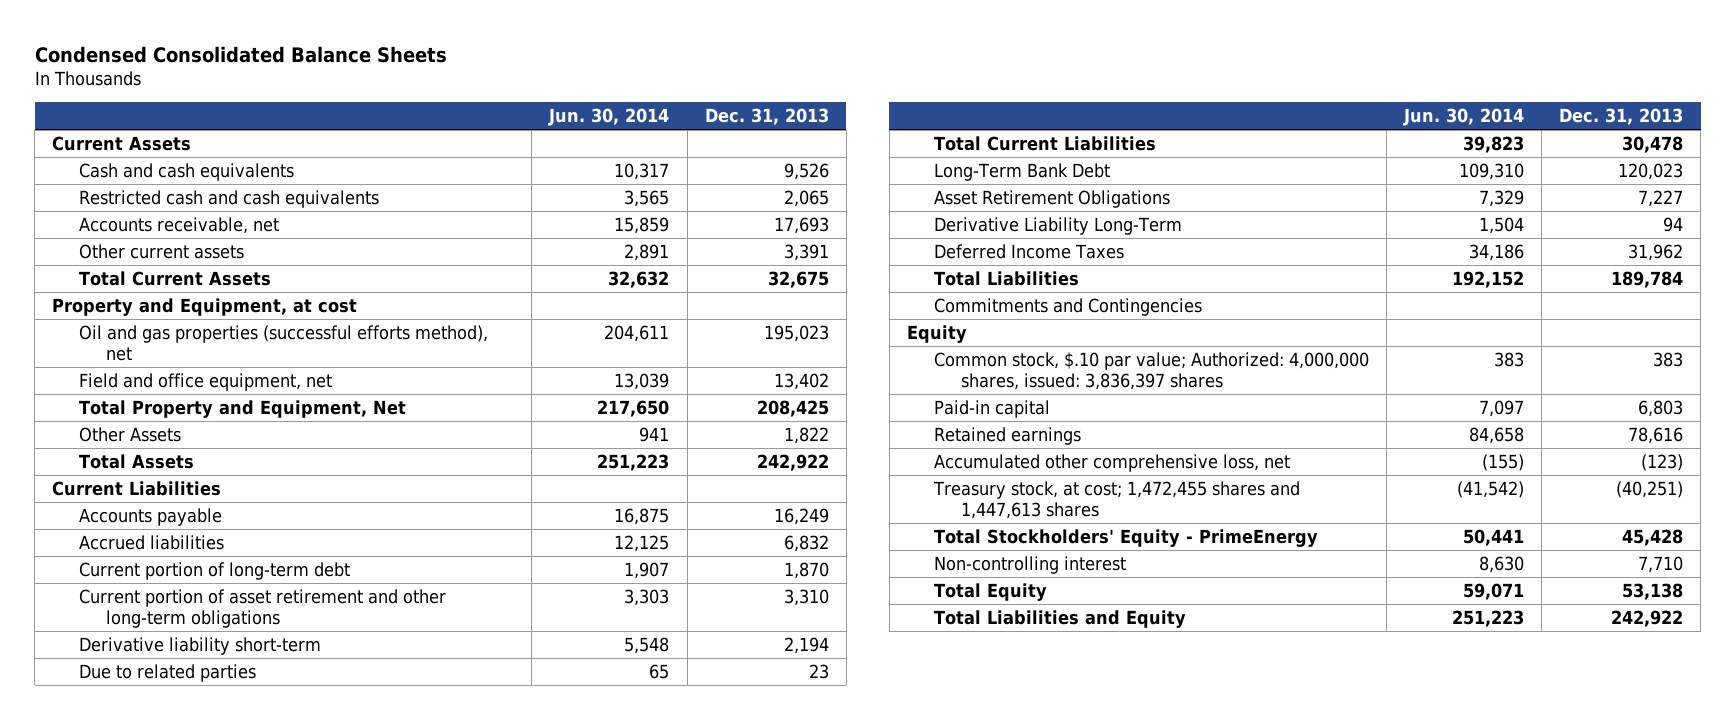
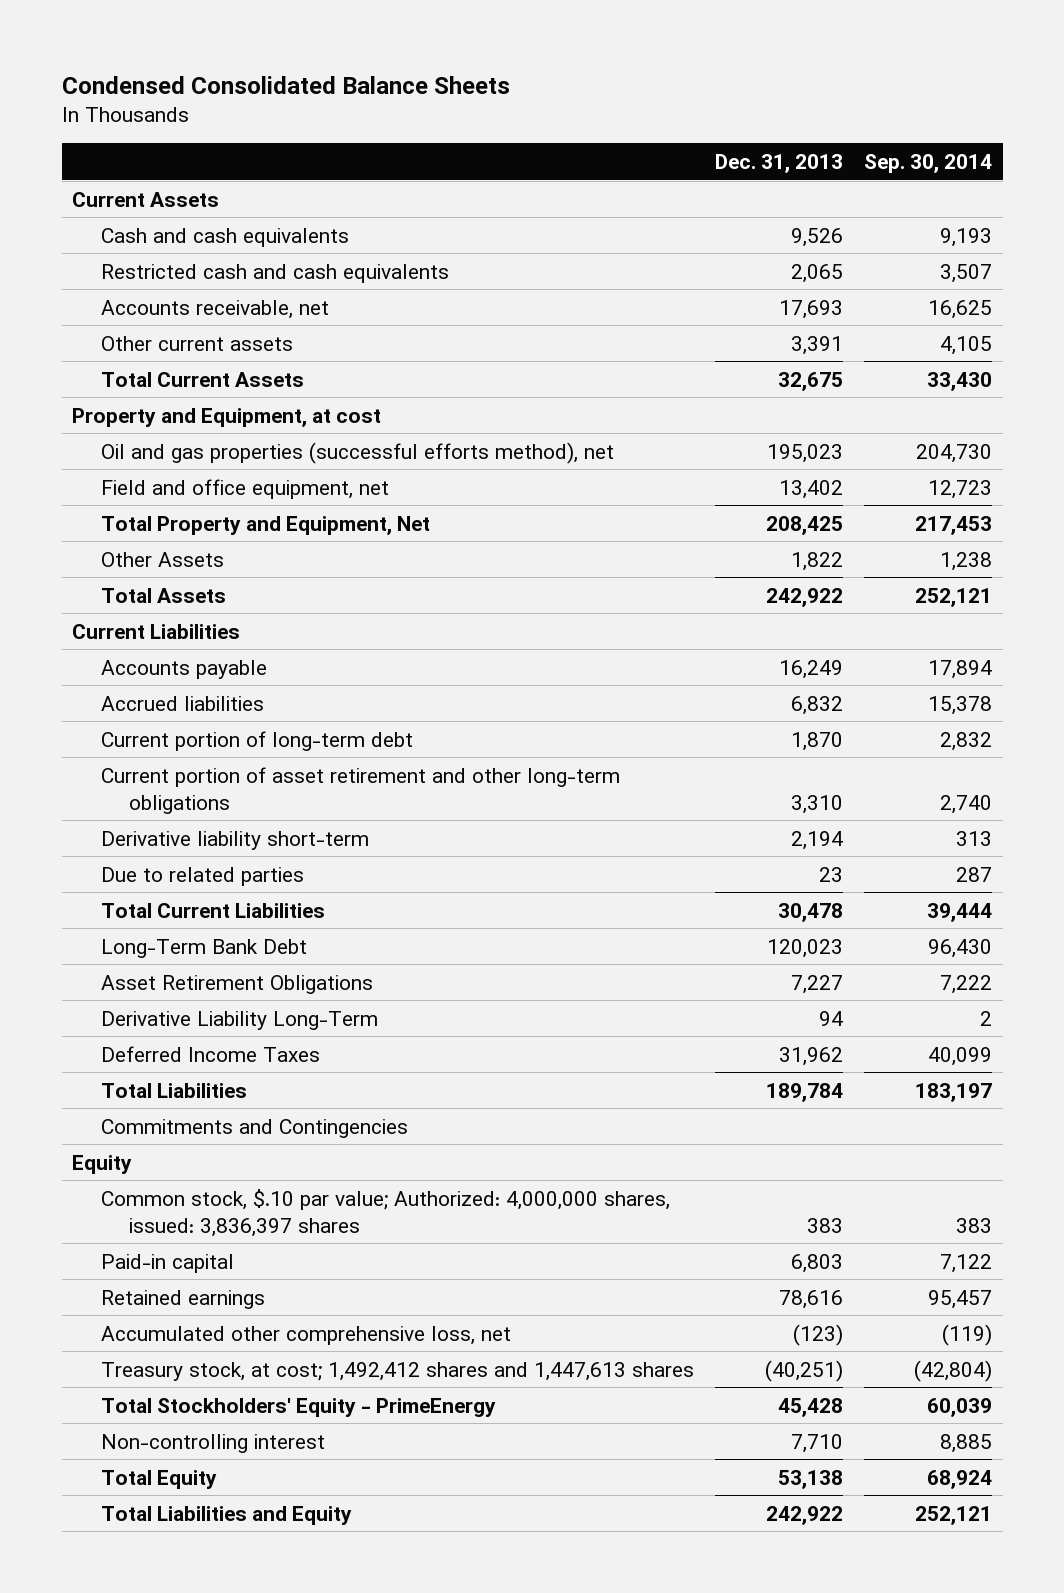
- | Jun. 30, 2014 | Dec. 31, 2013
+ | Dec. 31, 2013 | Sep. 30, 2014
- Treasury stock, at cost; 1,472,455 shares and 1,447,613 shares | (41,542) | (40,251)
+ Treasury stock, at cost; 1,492,412 shares and 1,447,613 shares | (40,251) | (42,804)

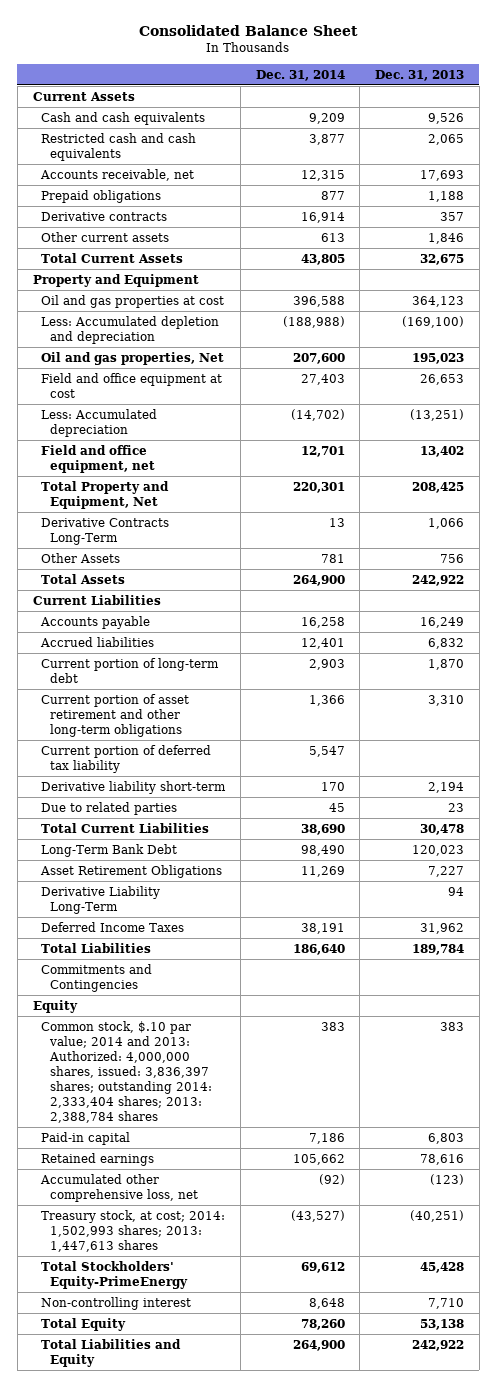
- Condensed Consolidated Balance Sheets
+ Consolidated Balance Sheet
- | Dec. 31, 2013 | Sep. 30, 2014
+ | Dec. 31, 2014 | Dec. 31, 2013
- Other current assets | 3,391 | 4,105
+ Prepaid obligations | 877 | 1,188
+ Derivative contracts | 16,914 | 357
+ Other current assets | 613 | 1,846
- Property and Equipment, at cost
- Oil and gas properties (successful efforts method), net | 195,023 | 204,730
+ Property and Equipment
+ Oil and gas properties at cost | 396,588 | 364,123
+ Less: Accumulated depletion and depreciation | (188,988) | (169,100)
+ Oil and gas properties, Net | 207,600 | 195,023
+ Field and office equipment at cost | 27,403 | 26,653
+ Less: Accumulated depreciation | (14,702) | (13,251)
- Other Assets | 1,822 | 1,238
+ Derivative Contracts Long-Term | 13 | 1,066
+ Other Assets | 781 | 756
+ Current portion of deferred tax liability | 5,547 |
- Common stock, $.10 par value; Authorized: 4,000,000 shares, issued: 3,836,397 shares | 383 | 383
+ Common stock, $.10 par value; 2014 and 2013: Authorized: 4,000,000 shares, issued: 3,836,397 shares; outstanding 2014: 2,333,404 shares; 2013: 2,388,784 shares | 383 | 383
- Treasury stock, at cost; 1,492,412 shares and 1,447,613 shares | (40,251) | (42,804)
- Total Stockholders' Equity - PrimeEnergy | 45,428 | 60,039
+ Treasury stock, at cost; 2014: 1,502,993 shares; 2013: 1,447,613 shares | (43,527) | (40,251)
+ Total Stockholders' Equity-PrimeEnergy | 69,612 | 45,428

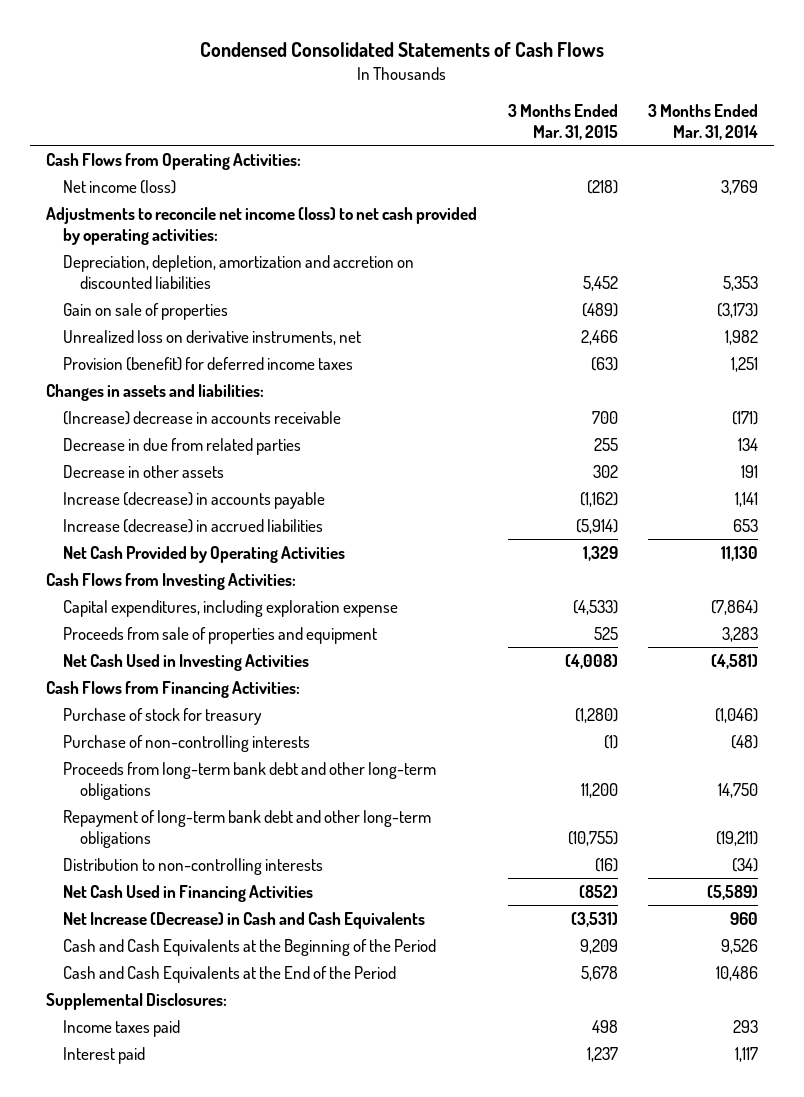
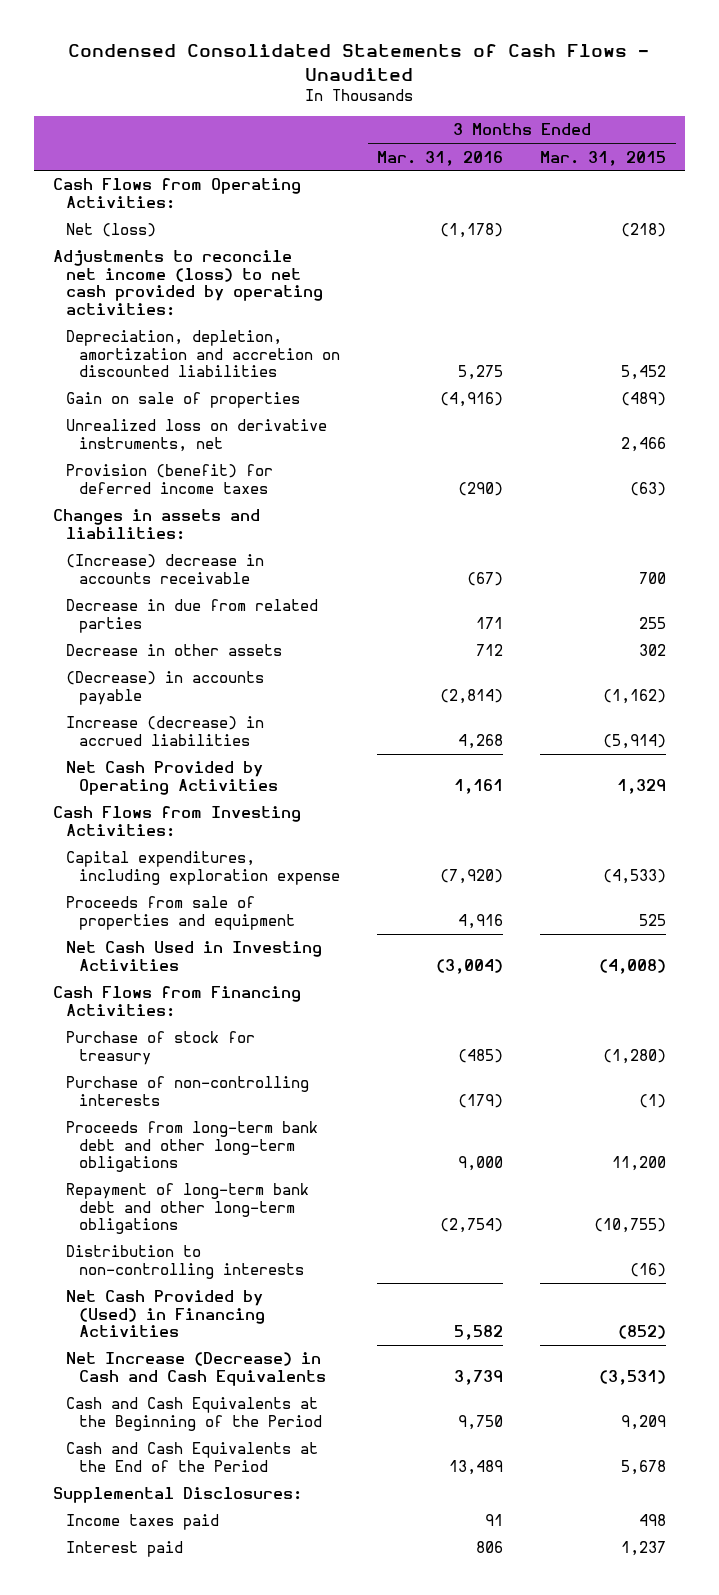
- Condensed Consolidated Statements of Cash Flows
+ Condensed Consolidated Statements of Cash Flows - Unaudited
- | 3 Months Ended Mar. 31, 2015 | 3 Months Ended Mar. 31, 2014
+ | 3 Months Ended Mar. 31, 2016 | 3 Months Ended Mar. 31, 2015
- Net income (loss) | (218) | 3,769
+ Net (loss) | (1,178) | (218)
- Increase (decrease) in accounts payable | (1,162) | 1,141
+ (Decrease) in accounts payable | (2,814) | (1,162)
- Net Cash Used in Financing Activities | (852) | (5,589)
+ Net Cash Provided by (Used) in Financing Activities | 5,582 | (852)

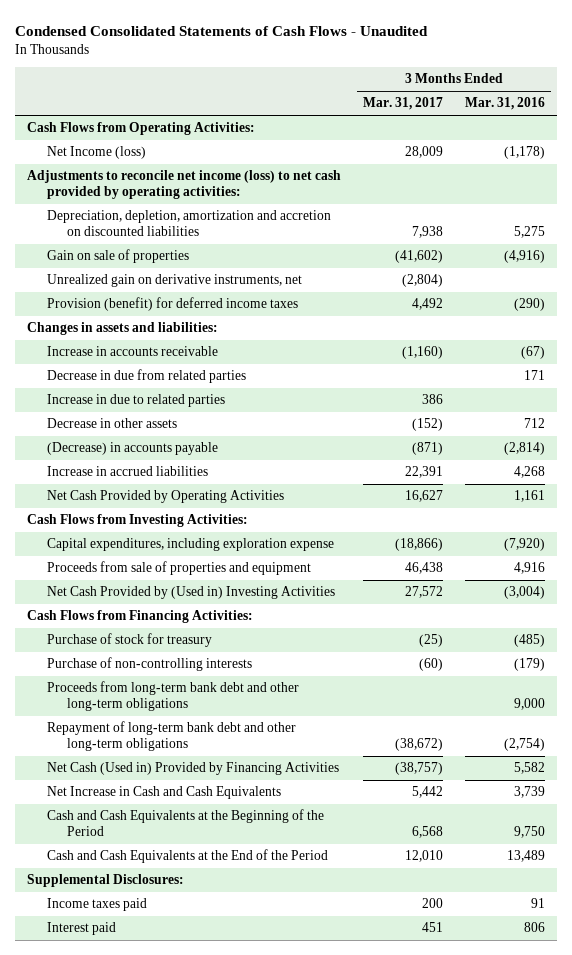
- | 3 Months Ended Mar. 31, 2016 | 3 Months Ended Mar. 31, 2015
+ | 3 Months Ended Mar. 31, 2017 | 3 Months Ended Mar. 31, 2016
- Net (loss) | (1,178) | (218)
+ Net Income (loss) | 28,009 | (1,178)
- Unrealized loss on derivative instruments, net | | 2,466
+ Unrealized gain on derivative instruments, net | (2,804) |
- (Increase) decrease in accounts receivable | (67) | 700
+ Increase in accounts receivable | (1,160) | (67)
+ Increase in due to related parties | 386 |
- Increase (decrease) in accrued liabilities | 4,268 | (5,914)
+ Increase in accrued liabilities | 22,391 | 4,268
- Net Cash Used in Investing Activities | (3,004) | (4,008)
+ Net Cash Provided by (Used in) Investing Activities | 27,572 | (3,004)
- Distribution to non-controlling interests | | (16)
- Net Cash Provided by (Used) in Financing Activities | 5,582 | (852)
- Net Increase (Decrease) in Cash and Cash Equivalents | 3,739 | (3,531)
+ Net Cash (Used in) Provided by Financing Activities | (38,757) | 5,582
+ Net Increase in Cash and Cash Equivalents | 5,442 | 3,739

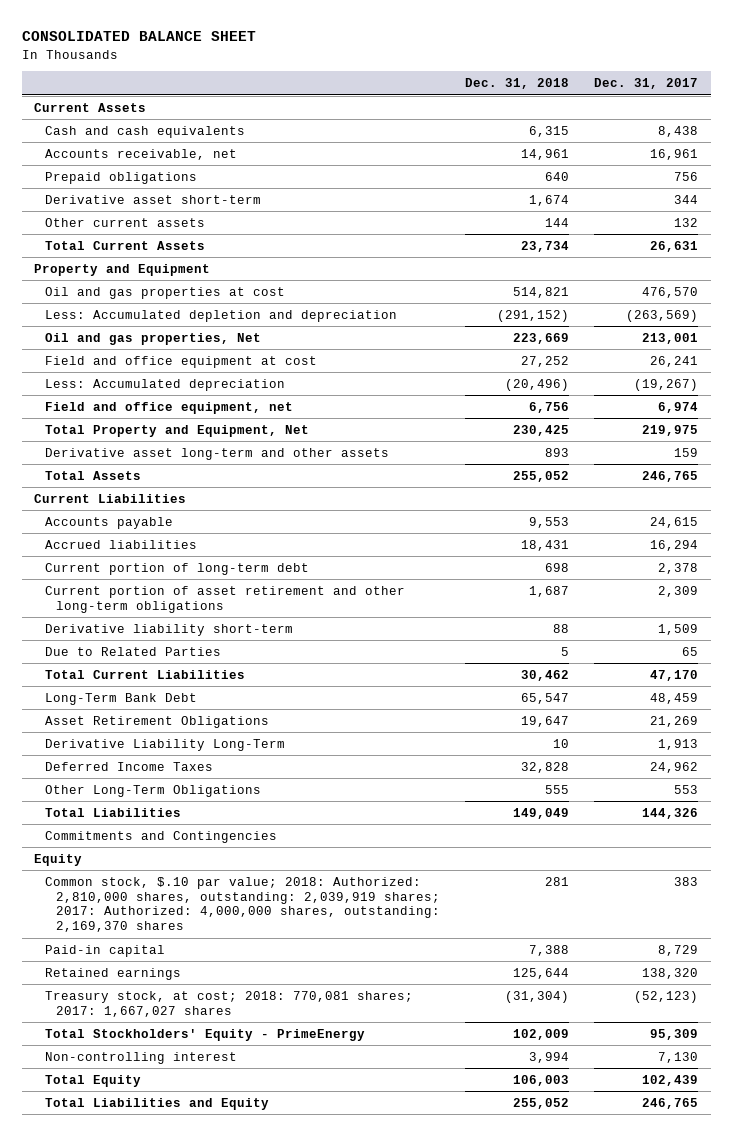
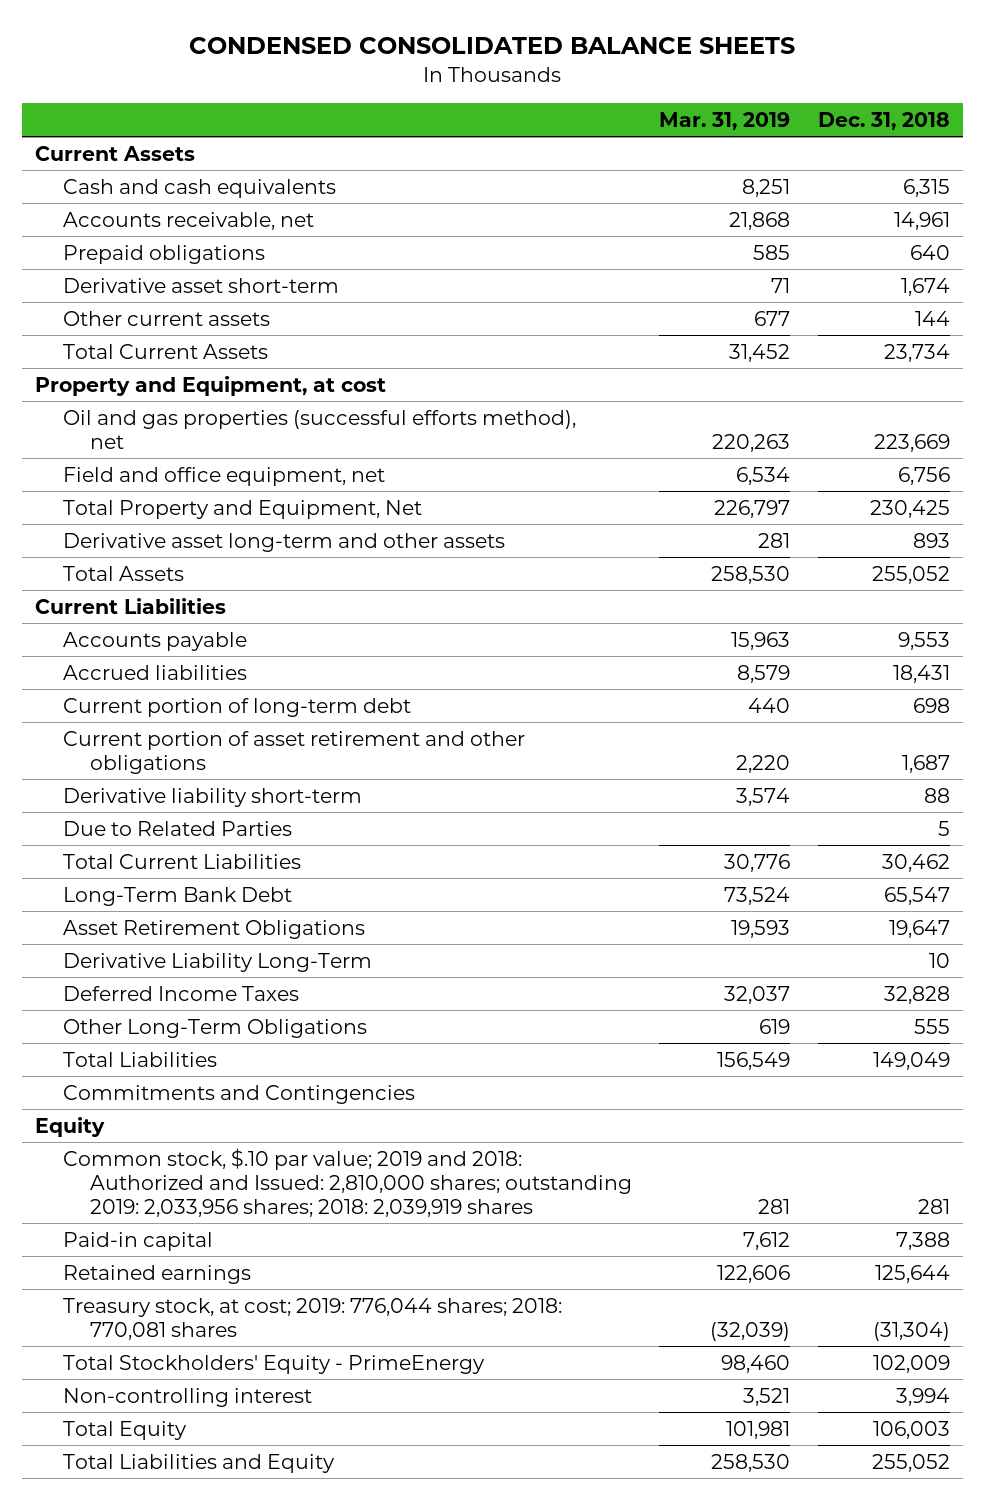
- CONSOLIDATED BALANCE SHEET
+ CONDENSED CONSOLIDATED BALANCE SHEETS
- | Dec. 31, 2018 | Dec. 31, 2017
+ | Mar. 31, 2019 | Dec. 31, 2018
- Property and Equipment
- Oil and gas properties at cost | 514,821 | 476,570
- Less: Accumulated depletion and depreciation | (291,152) | (263,569)
- Oil and gas properties, Net | 223,669 | 213,001
- Field and office equipment at cost | 27,252 | 26,241
- Less: Accumulated depreciation | (20,496) | (19,267)
+ Property and Equipment, at cost
+ Oil and gas properties (successful efforts method), net | 220,263 | 223,669
- Current portion of asset retirement and other long-term obligations | 1,687 | 2,309
+ Current portion of asset retirement and other obligations | 2,220 | 1,687
- Common stock, $.10 par value; 2018: Authorized: 2,810,000 shares, outstanding: 2,039,919 shares; 2017: Authorized: 4,000,000 shares, outstanding: 2,169,370 shares | 281 | 383
+ Common stock, $.10 par value; 2019 and 2018: Authorized and Issued: 2,810,000 shares; outstanding 2019: 2,033,956 shares; 2018: 2,039,919 shares | 281 | 281
- Treasury stock, at cost; 2018: 770,081 shares; 2017: 1,667,027 shares | (31,304) | (52,123)
+ Treasury stock, at cost; 2019: 776,044 shares; 2018: 770,081 shares | (32,039) | (31,304)

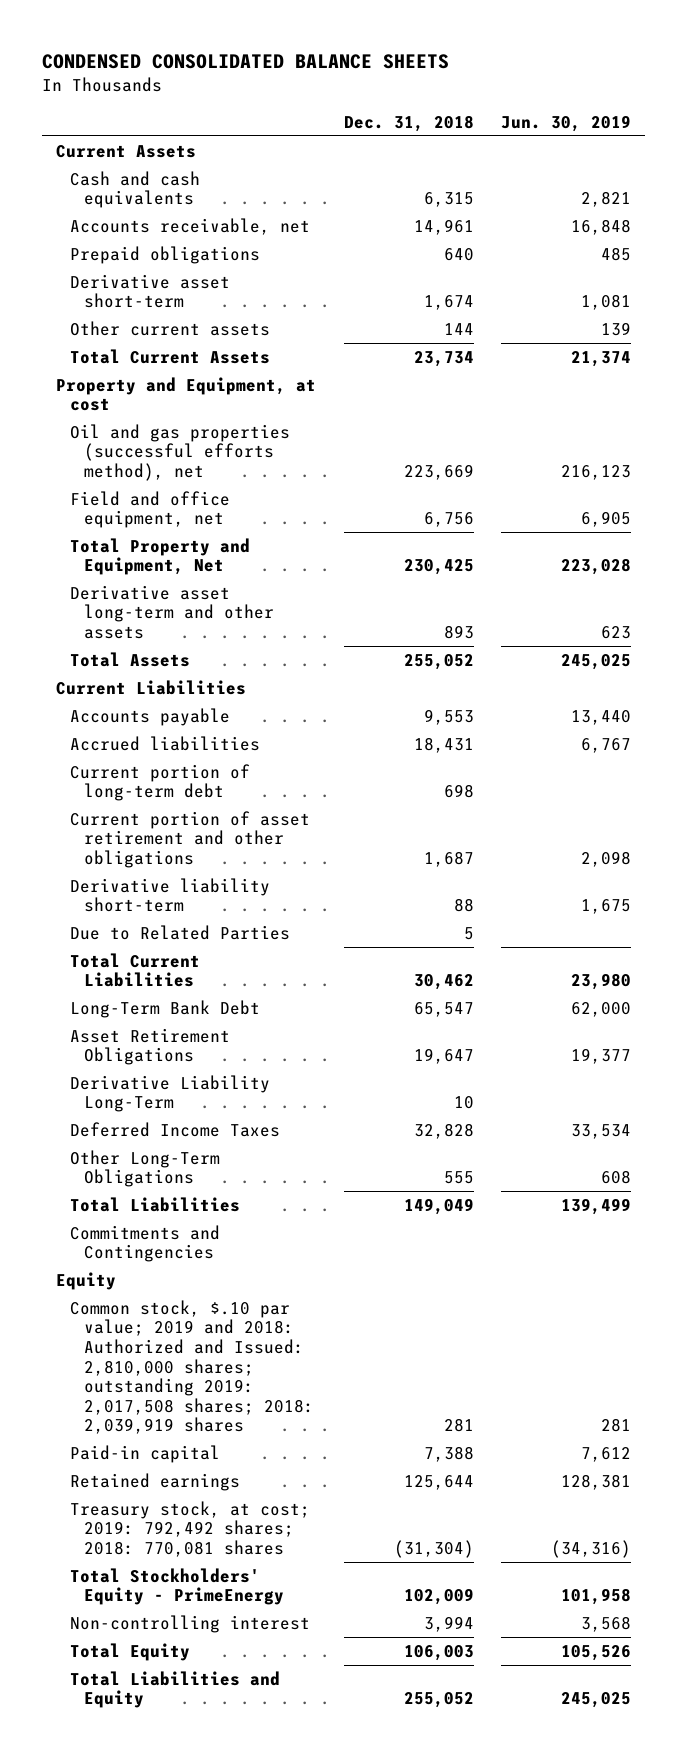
- | Mar. 31, 2019 | Dec. 31, 2018
+ | Dec. 31, 2018 | Jun. 30, 2019
- Common stock, $.10 par value; 2019 and 2018: Authorized and Issued: 2,810,000 shares; outstanding 2019: 2,033,956 shares; 2018: 2,039,919 shares | 281 | 281
+ Common stock, $.10 par value; 2019 and 2018: Authorized and Issued: 2,810,000 shares; outstanding 2019: 2,017,508 shares; 2018: 2,039,919 shares | 281 | 281
- Treasury stock, at cost; 2019: 776,044 shares; 2018: 770,081 shares | (32,039) | (31,304)
+ Treasury stock, at cost; 2019: 792,492 shares; 2018: 770,081 shares | (31,304) | (34,316)

